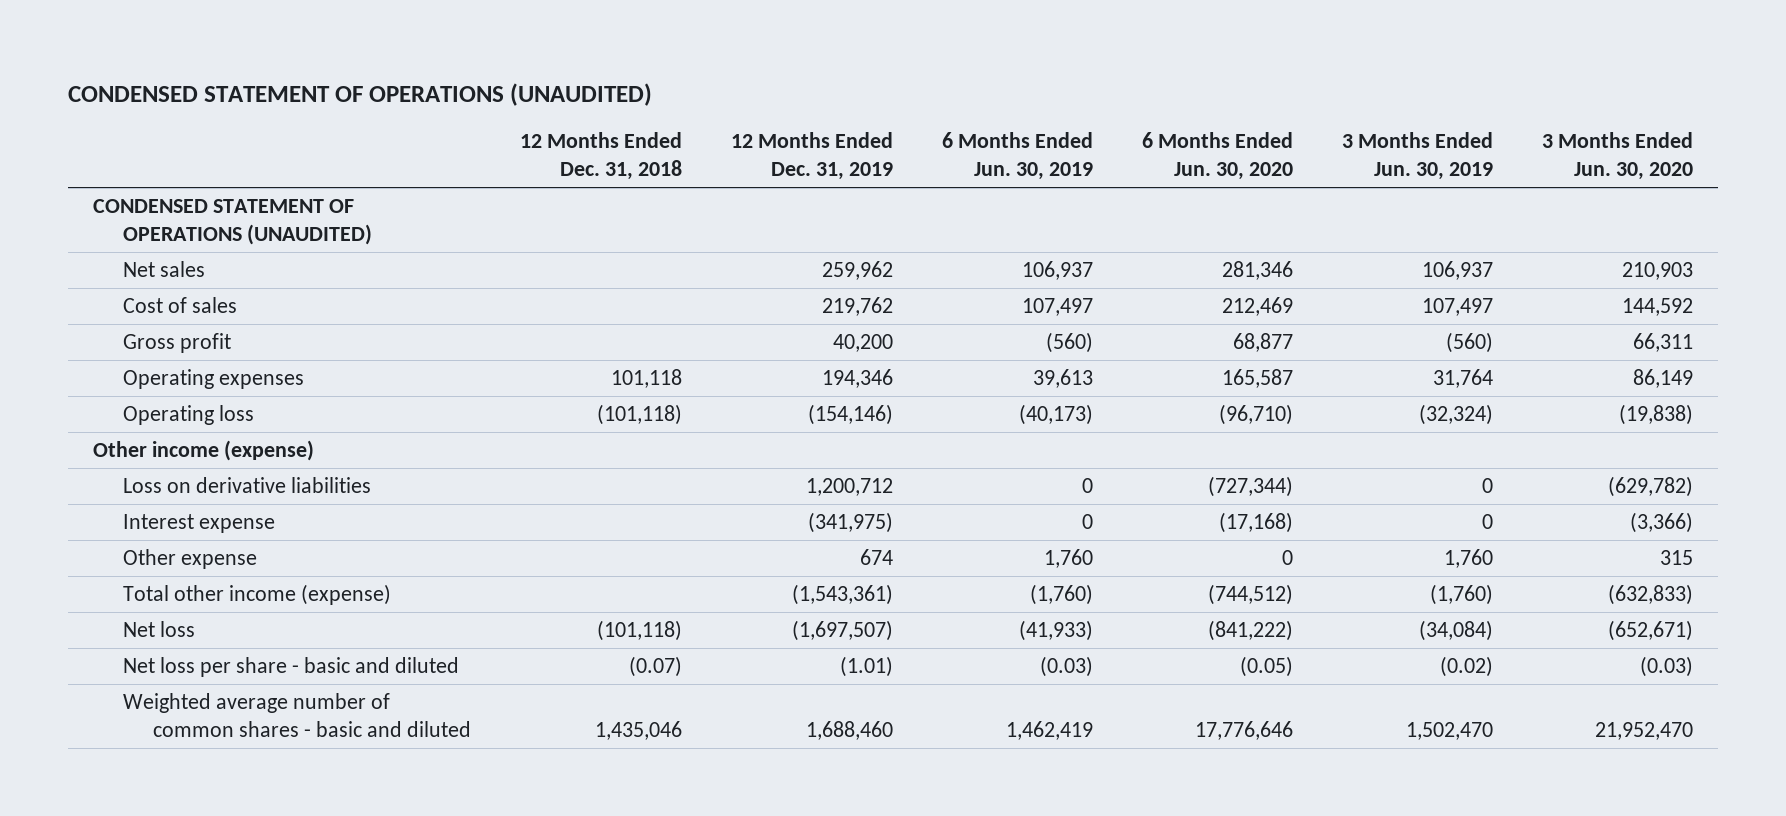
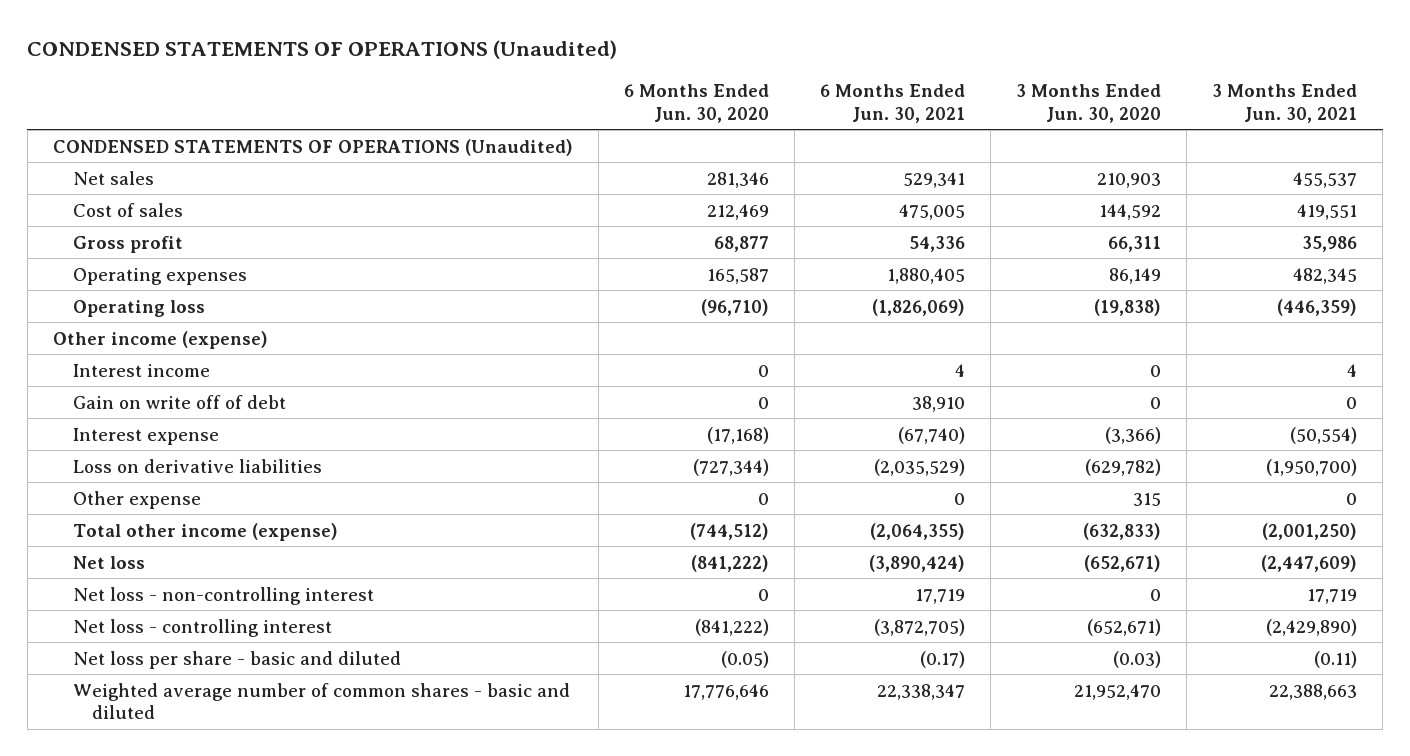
- CONDENSED STATEMENT OF OPERATIONS (UNAUDITED)
+ CONDENSED STATEMENTS OF OPERATIONS (Unaudited)
- | 12 Months Ended Dec. 31, 2018 | 12 Months Ended Dec. 31, 2019 | 6 Months Ended Jun. 30, 2019 | 6 Months Ended Jun. 30, 2020 | 3 Months Ended Jun. 30, 2019 | 3 Months Ended Jun. 30, 2020
+ | 6 Months Ended Jun. 30, 2020 | 6 Months Ended Jun. 30, 2021 | 3 Months Ended Jun. 30, 2020 | 3 Months Ended Jun. 30, 2021
- CONDENSED STATEMENT OF OPERATIONS (UNAUDITED)
+ CONDENSED STATEMENTS OF OPERATIONS (Unaudited)
+ Interest income | 0 | 4 | 0 | 4
+ Gain on write off of debt | 0 | 38,910 | 0 | 0
moved down: Loss on derivative liabilities | (727,344) | (2,035,529) | (629,782) | (1,950,700)
+ Net loss - non-controlling interest | 0 | 17,719 | 0 | 17,719
+ Net loss - controlling interest | (841,222) | (3,872,705) | (652,671) | (2,429,890)

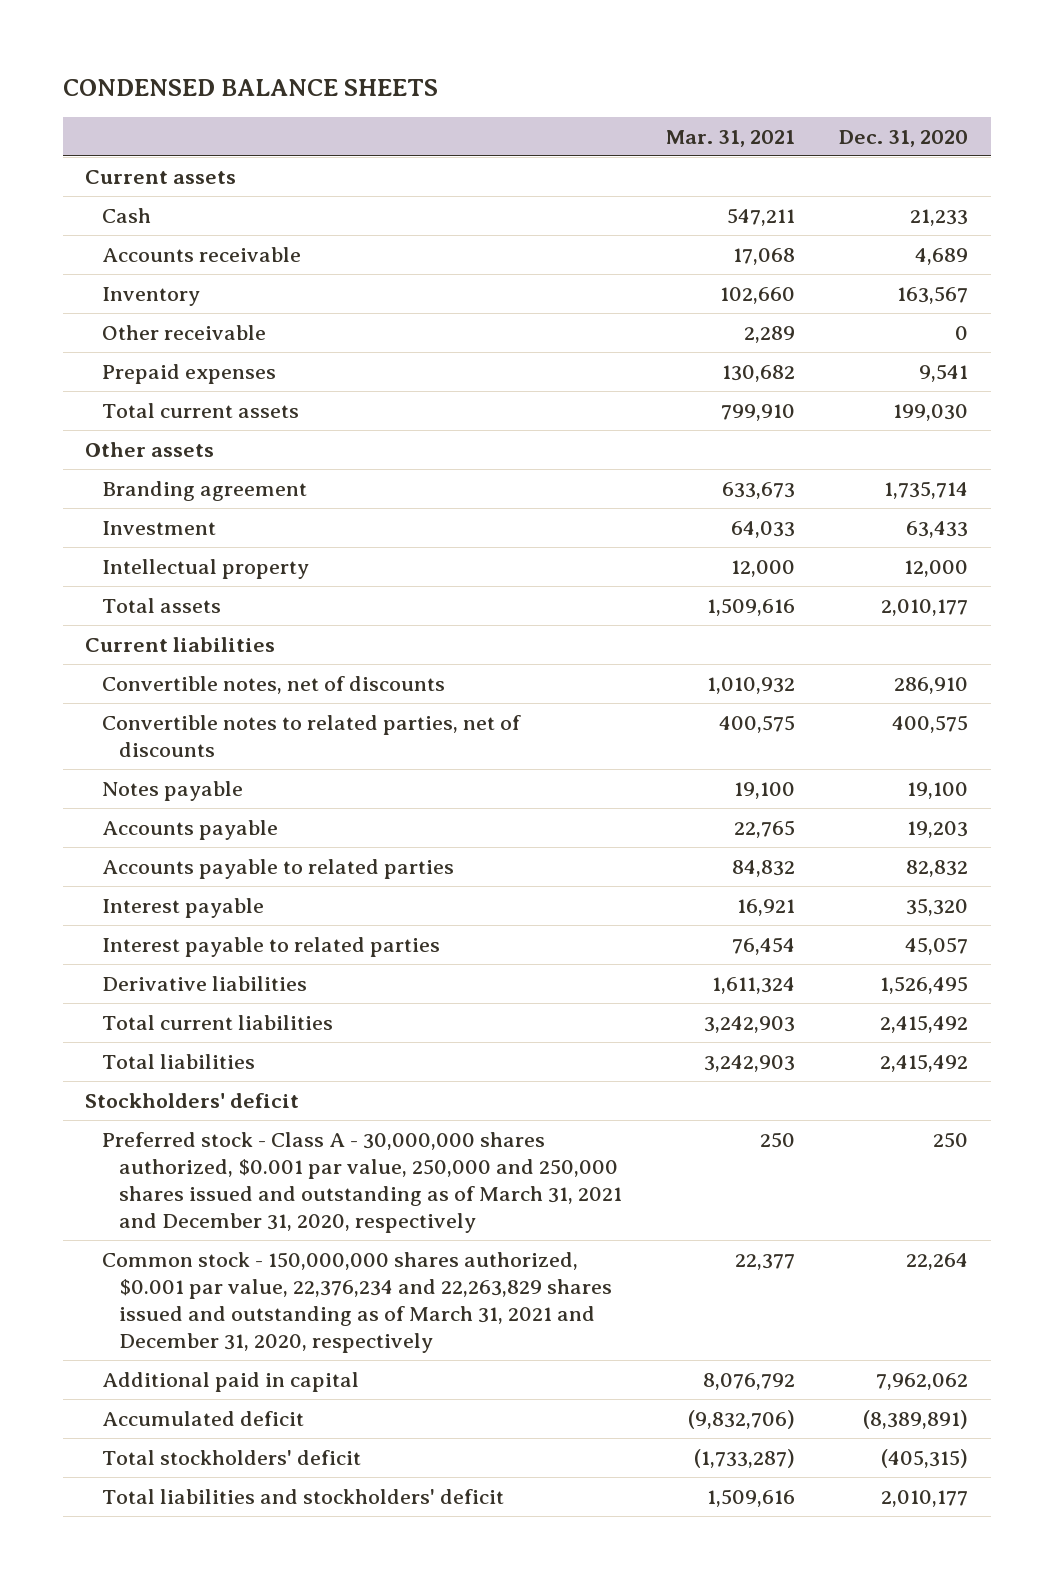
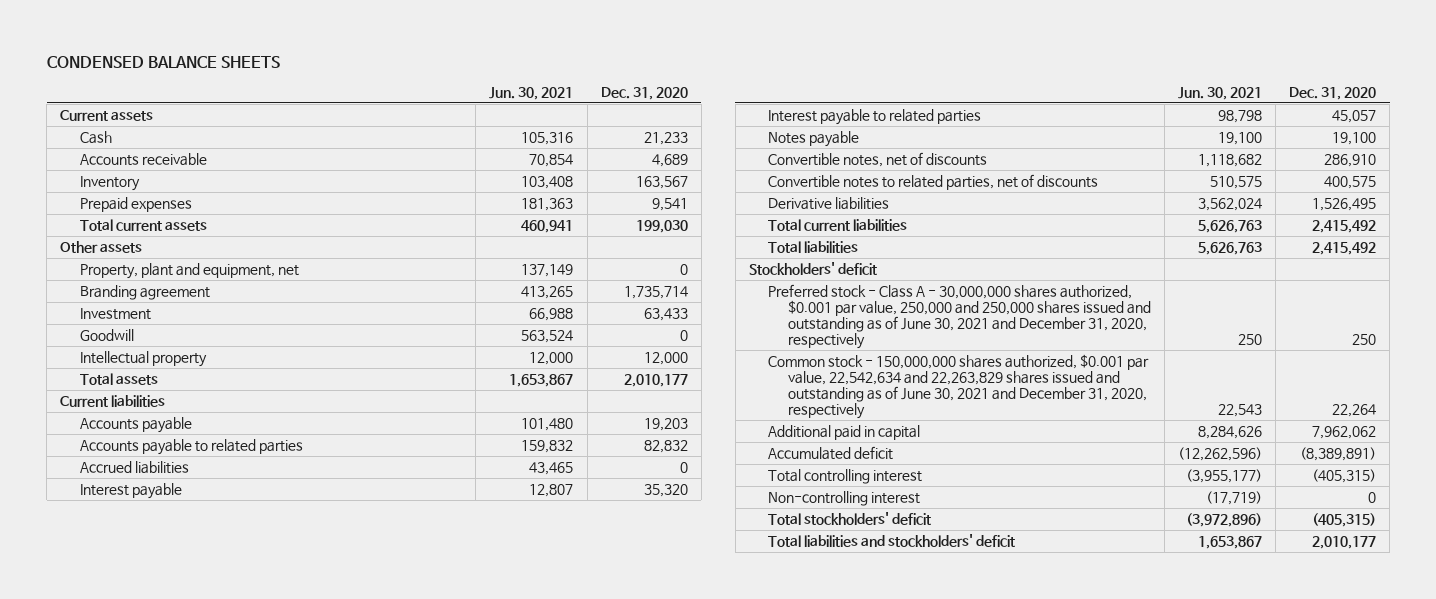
- | Mar. 31, 2021 | Dec. 31, 2020
+ | Jun. 30, 2021 | Dec. 31, 2020
- Other receivable | 2,289 | 0
+ Property, plant and equipment, net | 137,149 | 0
+ Goodwill | 563,524 | 0
+ Accrued liabilities | 43,465 | 0
moved down: Notes payable | 19,100 | 19,100
moved down: Convertible notes, net of discounts | 1,118,682 | 286,910
moved down: Convertible notes to related parties, net of discounts | 510,575 | 400,575
- Preferred stock - Class A - 30,000,000 shares authorized, $0.001 par value, 250,000 and 250,000 shares issued and outstanding as of March 31, 2021 and December 31, 2020, respectively | 250 | 250
- Common stock - 150,000,000 shares authorized, $0.001 par value, 22,376,234 and 22,263,829 shares issued and outstanding as of March 31, 2021 and December 31, 2020, respectively | 22,377 | 22,264
+ Preferred stock - Class A - 30,000,000 shares authorized, $0.001 par value, 250,000 and 250,000 shares issued and outstanding as of June 30, 2021 and December 31, 2020, respectively | 250 | 250
+ Common stock - 150,000,000 shares authorized, $0.001 par value, 22,542,634 and 22,263,829 shares issued and outstanding as of June 30, 2021 and December 31, 2020, respectively | 22,543 | 22,264
+ Total controlling interest | (3,955,177) | (405,315)
+ Non-controlling interest | (17,719) | 0

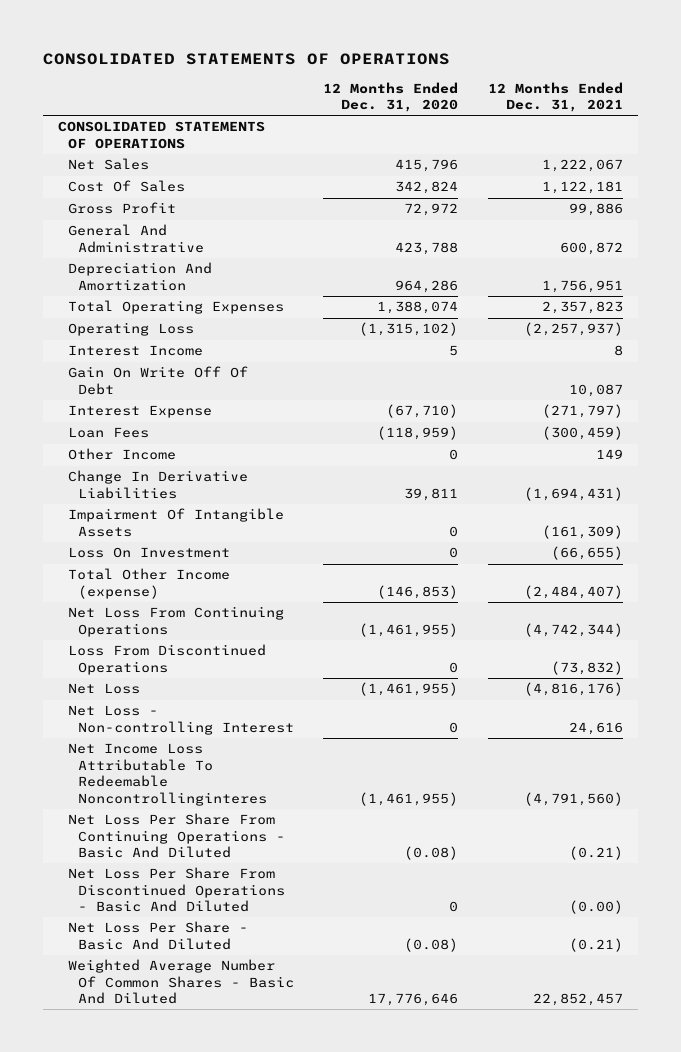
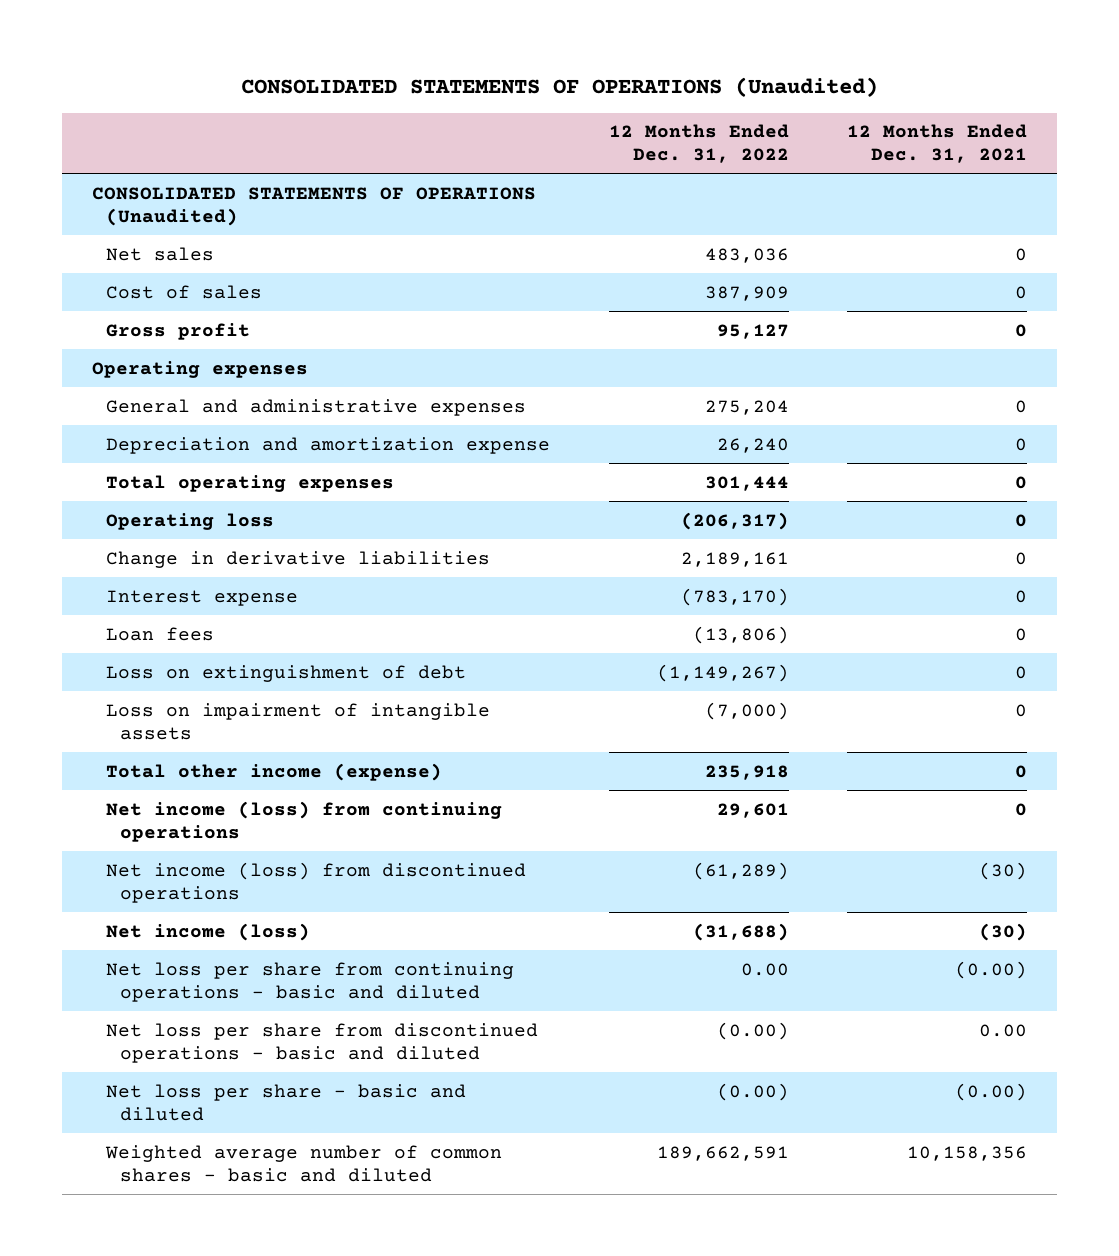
- CONSOLIDATED STATEMENTS OF OPERATIONS
+ CONSOLIDATED STATEMENTS OF OPERATIONS (Unaudited)
- | 12 Months Ended Dec. 31, 2020 | 12 Months Ended Dec. 31, 2021
+ | 12 Months Ended Dec. 31, 2022 | 12 Months Ended Dec. 31, 2021
- CONSOLIDATED STATEMENTS OF OPERATIONS
- Net Sales | 415,796 | 1,222,067
- Cost Of Sales | 342,824 | 1,122,181
- Gross Profit | 72,972 | 99,886
- General And Administrative | 423,788 | 600,872
- Depreciation And Amortization | 964,286 | 1,756,951
- Total Operating Expenses | 1,388,074 | 2,357,823
- Operating Loss | (1,315,102) | (2,257,937)
- Interest Income | 5 | 8
- Gain On Write Off Of Debt | | 10,087
- Interest Expense | (67,710) | (271,797)
- Loan Fees | (118,959) | (300,459)
- Other Income | 0 | 149
- Change In Derivative Liabilities | 39,811 | (1,694,431)
- Impairment Of Intangible Assets | 0 | (161,309)
- Loss On Investment | 0 | (66,655)
- Total Other Income (expense) | (146,853) | (2,484,407)
- Net Loss From Continuing Operations | (1,461,955) | (4,742,344)
- Loss From Discontinued Operations | 0 | (73,832)
- Net Loss | (1,461,955) | (4,816,176)
- Net Loss - Non-controlling Interest | 0 | 24,616
- Net Income Loss Attributable To Redeemable Noncontrollinginteres | (1,461,955) | (4,791,560)
- Net Loss Per Share From Continuing Operations - Basic And Diluted | (0.08) | (0.21)
- Net Loss Per Share From Discontinued Operations - Basic And Diluted | 0 | (0.00)
- Net Loss Per Share - Basic And Diluted | (0.08) | (0.21)
- Weighted Average Number Of Common Shares - Basic And Diluted | 17,776,646 | 22,852,457
+ CONSOLIDATED STATEMENTS OF OPERATIONS (Unaudited)
+ Net sales | 483,036 | 0
+ Cost of sales | 387,909 | 0
+ Gross profit | 95,127 | 0
+ Operating expenses
+ General and administrative expenses | 275,204 | 0
+ Depreciation and amortization expense | 26,240 | 0
+ Total operating expenses | 301,444 | 0
+ Operating loss | (206,317) | 0
+ Change in derivative liabilities | 2,189,161 | 0
+ Interest expense | (783,170) | 0
+ Loan fees | (13,806) | 0
+ Loss on extinguishment of debt | (1,149,267) | 0
+ Loss on impairment of intangible assets | (7,000) | 0
+ Total other income (expense) | 235,918 | 0
+ Net income (loss) from continuing operations | 29,601 | 0
+ Net income (loss) from discontinued operations | (61,289) | (30)
+ Net income (loss) | (31,688) | (30)
+ Net loss per share from continuing operations - basic and diluted | 0.00 | (0.00)
+ Net loss per share from discontinued operations - basic and diluted | (0.00) | 0.00
+ Net loss per share - basic and diluted | (0.00) | (0.00)
+ Weighted average number of common shares - basic and diluted | 189,662,591 | 10,158,356

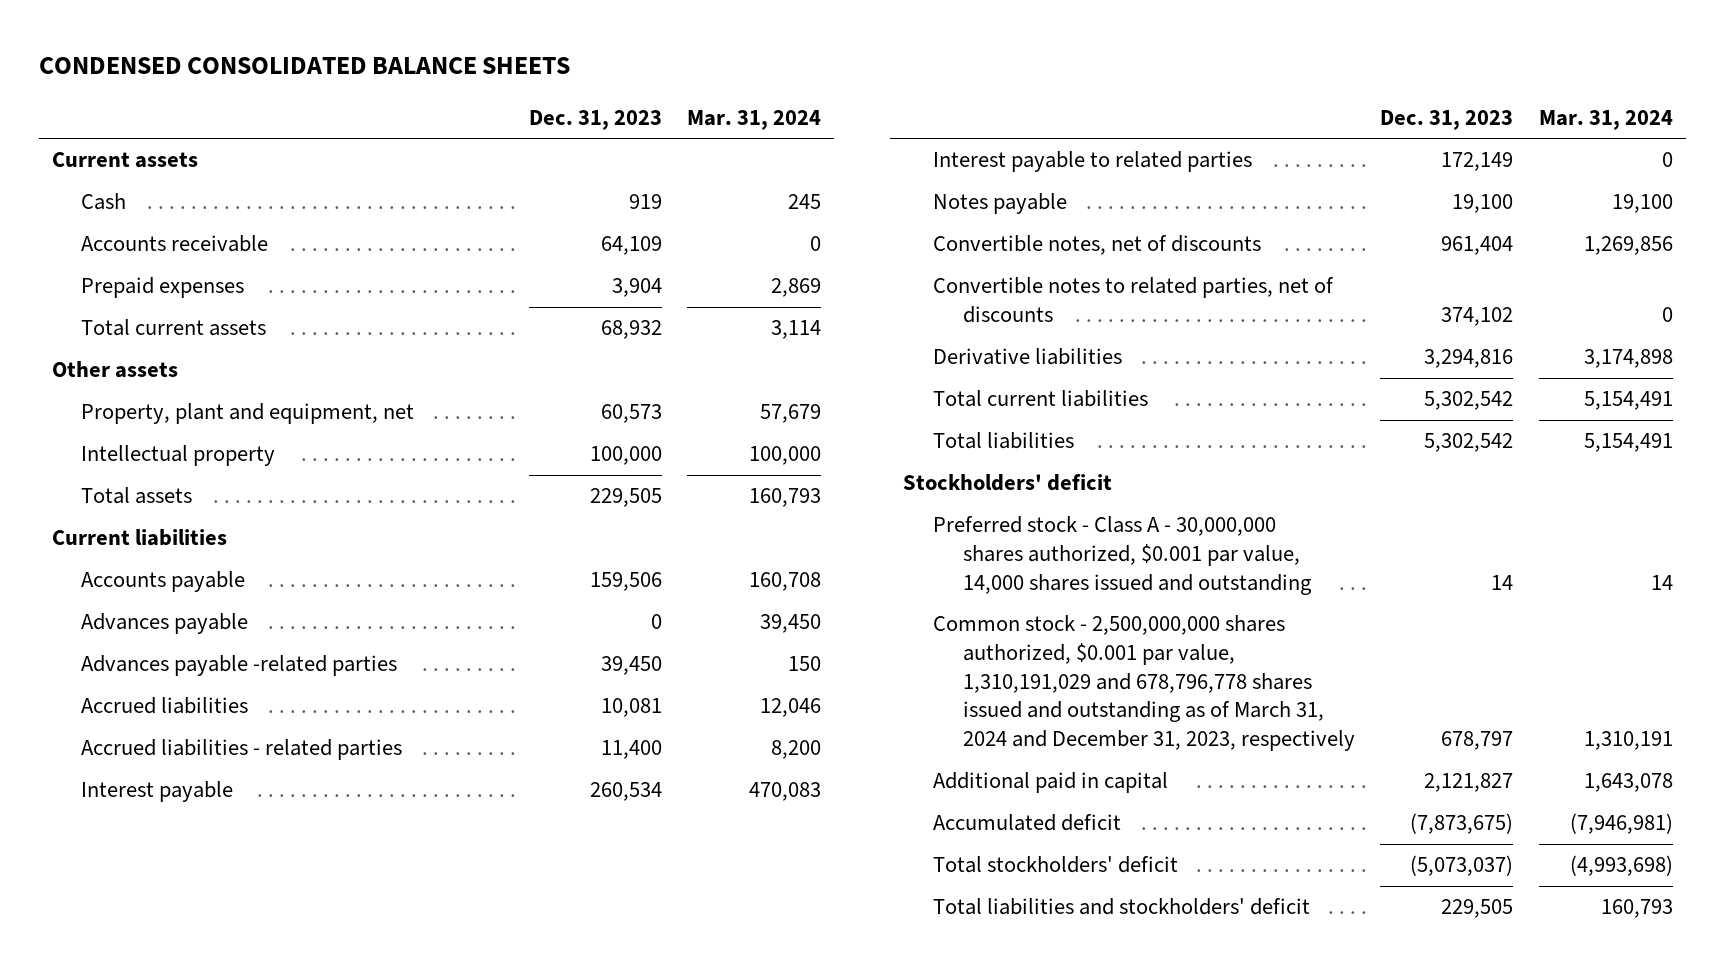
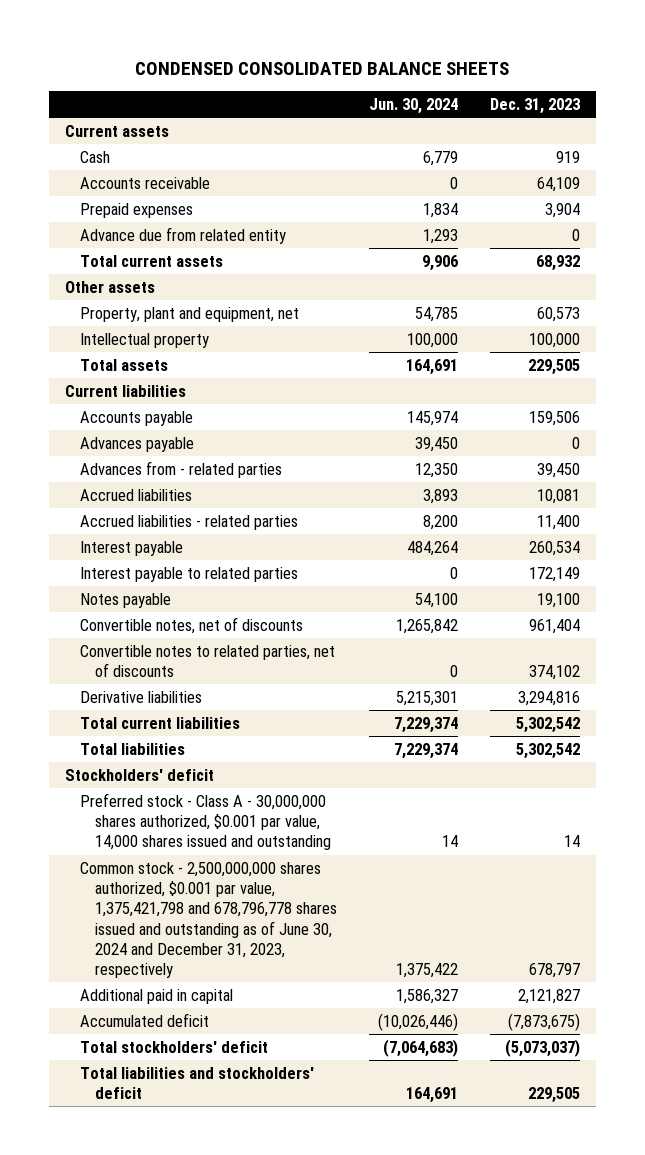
- | Dec. 31, 2023 | Mar. 31, 2024
+ | Jun. 30, 2024 | Dec. 31, 2023
+ Advance due from related entity | 1,293 | 0
- Advances payable -related parties | 39,450 | 150
+ Advances from - related parties | 12,350 | 39,450
- Common stock - 2,500,000,000 shares authorized, $0.001 par value, 1,310,191,029 and 678,796,778 shares issued and outstanding as of March 31, 2024 and December 31, 2023, respectively | 678,797 | 1,310,191
+ Common stock - 2,500,000,000 shares authorized, $0.001 par value, 1,375,421,798 and 678,796,778 shares issued and outstanding as of June 30, 2024 and December 31, 2023, respectively | 1,375,422 | 678,797

